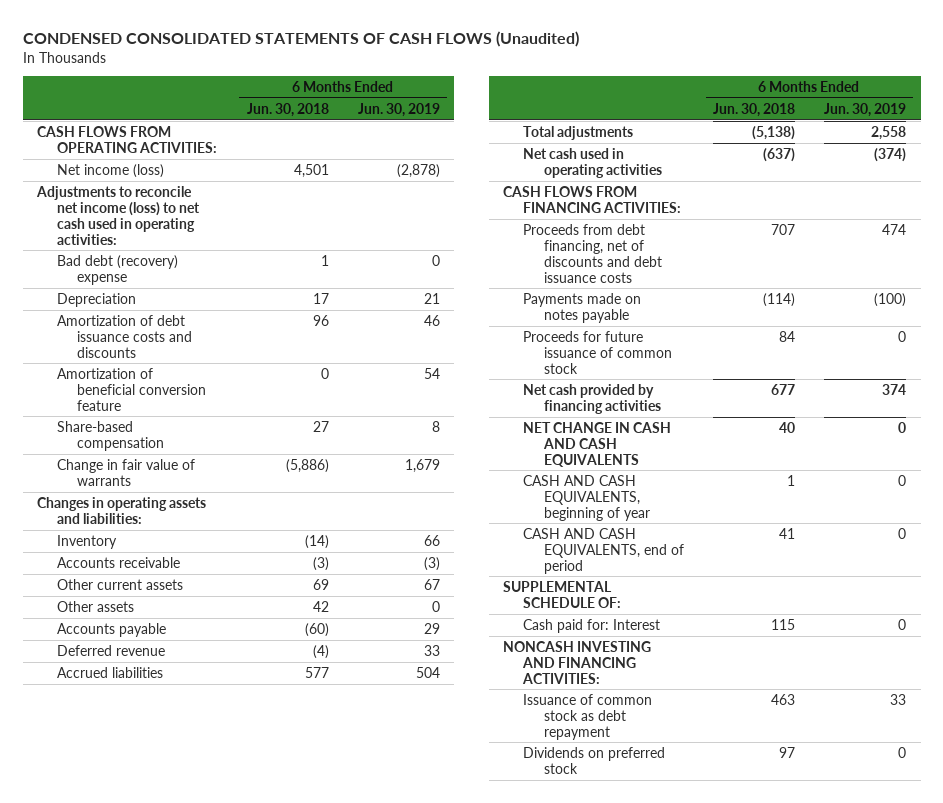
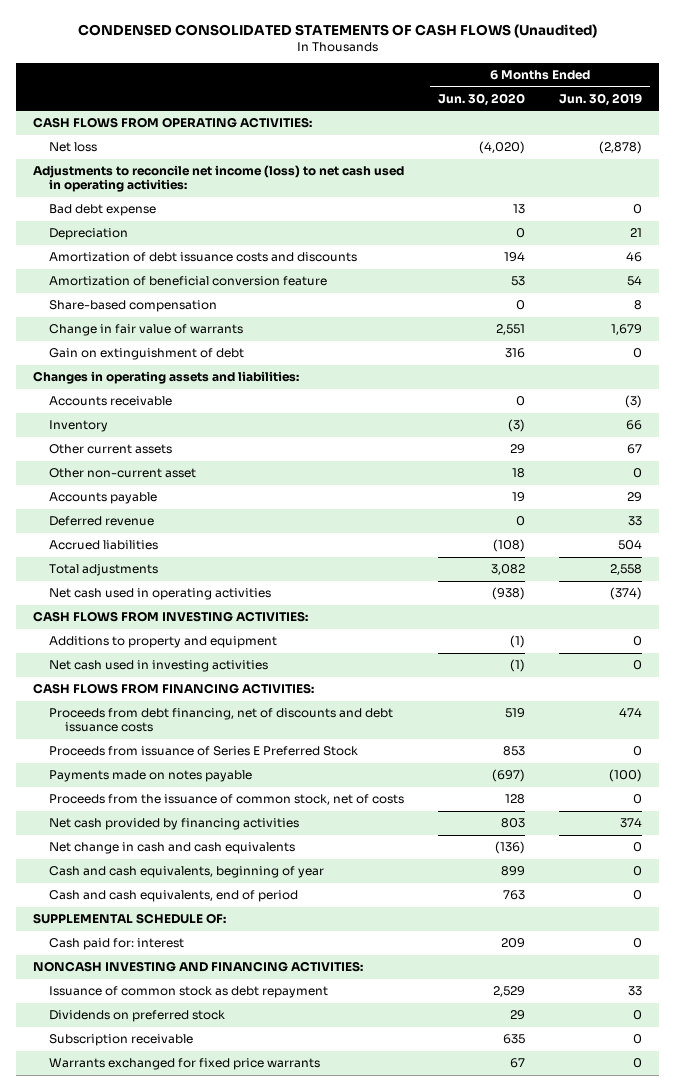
- | 6 Months Ended Jun. 30, 2018 | 6 Months Ended Jun. 30, 2019
+ | 6 Months Ended Jun. 30, 2020 | 6 Months Ended Jun. 30, 2019
- Net income (loss) | 4,501 | (2,878)
+ Net loss | (4,020) | (2,878)
- Bad debt (recovery) expense | 1 | 0
+ Bad debt expense | 13 | 0
+ Gain on extinguishment of debt | 316 | 0
moved down: Inventory | (3) | 66
- Other assets | 42 | 0
+ Other non-current asset | 18 | 0
+ CASH FLOWS FROM INVESTING ACTIVITIES:
+ Additions to property and equipment | (1) | 0
+ Net cash used in investing activities | (1) | 0
+ Proceeds from issuance of Series E Preferred Stock | 853 | 0
- Proceeds for future issuance of common stock | 84 | 0
+ Proceeds from the issuance of common stock, net of costs | 128 | 0
- NET CHANGE IN CASH AND CASH EQUIVALENTS | 40 | 0
- CASH AND CASH EQUIVALENTS, beginning of year | 1 | 0
- CASH AND CASH EQUIVALENTS, end of period | 41 | 0
+ Net change in cash and cash equivalents | (136) | 0
+ Cash and cash equivalents, beginning of year | 899 | 0
+ Cash and cash equivalents, end of period | 763 | 0
- Cash paid for: Interest | 115 | 0
+ Cash paid for: interest | 209 | 0
+ Subscription receivable | 635 | 0
+ Warrants exchanged for fixed price warrants | 67 | 0

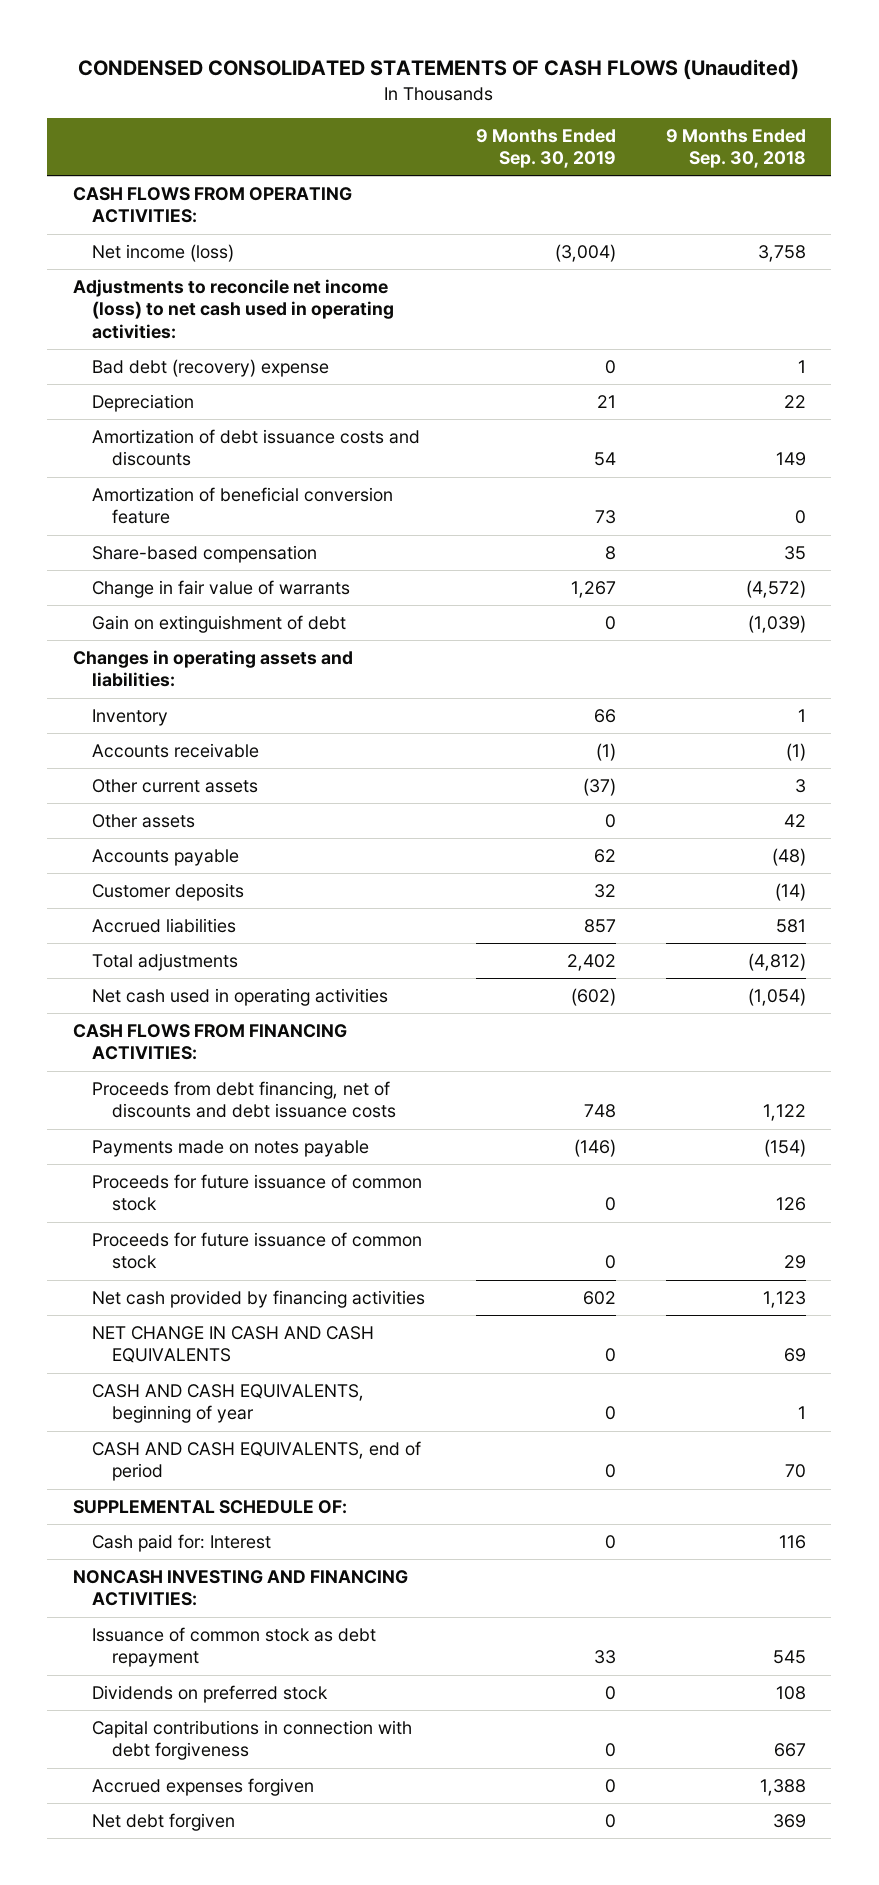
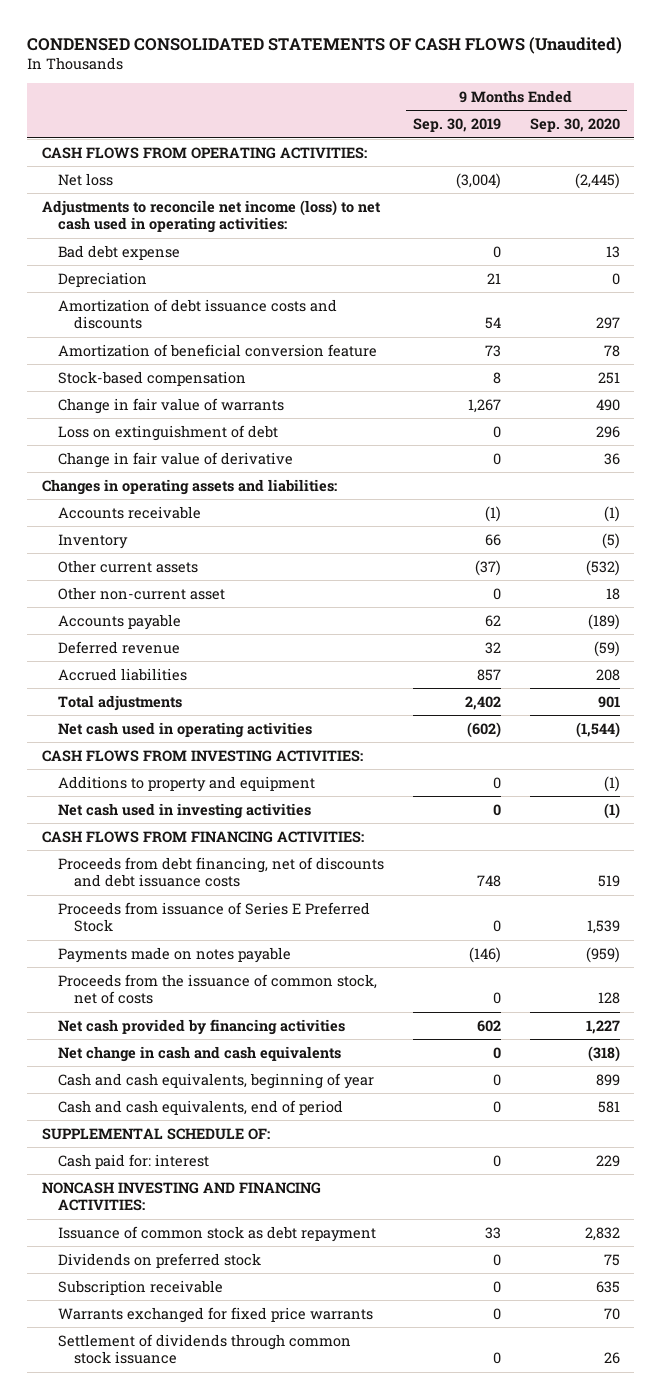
- | 9 Months Ended Sep. 30, 2019 | 9 Months Ended Sep. 30, 2018
+ | 9 Months Ended Sep. 30, 2019 | 9 Months Ended Sep. 30, 2020
- Net income (loss) | (3,004) | 3,758
+ Net loss | (3,004) | (2,445)
- Bad debt (recovery) expense | 0 | 1
+ Bad debt expense | 0 | 13
- Share-based compensation | 8 | 35
+ Stock-based compensation | 8 | 251
- Gain on extinguishment of debt | 0 | (1,039)
+ Loss on extinguishment of debt | 0 | 296
+ Change in fair value of derivative | 0 | 36
moved down: Inventory | 66 | (5)
- Other assets | 0 | 42
+ Other non-current asset | 0 | 18
- Customer deposits | 32 | (14)
+ Deferred revenue | 32 | (59)
+ CASH FLOWS FROM INVESTING ACTIVITIES:
+ Additions to property and equipment | 0 | (1)
+ Net cash used in investing activities | 0 | (1)
+ Proceeds from issuance of Series E Preferred Stock | 0 | 1,539
- Proceeds for future issuance of common stock | 0 | 126
- Proceeds for future issuance of common stock | 0 | 29
+ Proceeds from the issuance of common stock, net of costs | 0 | 128
- NET CHANGE IN CASH AND CASH EQUIVALENTS | 0 | 69
- CASH AND CASH EQUIVALENTS, beginning of year | 0 | 1
- CASH AND CASH EQUIVALENTS, end of period | 0 | 70
+ Net change in cash and cash equivalents | 0 | (318)
+ Cash and cash equivalents, beginning of year | 0 | 899
+ Cash and cash equivalents, end of period | 0 | 581
- Cash paid for: Interest | 0 | 116
+ Cash paid for: interest | 0 | 229
- Capital contributions in connection with debt forgiveness | 0 | 667
- Accrued expenses forgiven | 0 | 1,388
- Net debt forgiven | 0 | 369
+ Subscription receivable | 0 | 635
+ Warrants exchanged for fixed price warrants | 0 | 70
+ Settlement of dividends through common stock issuance | 0 | 26

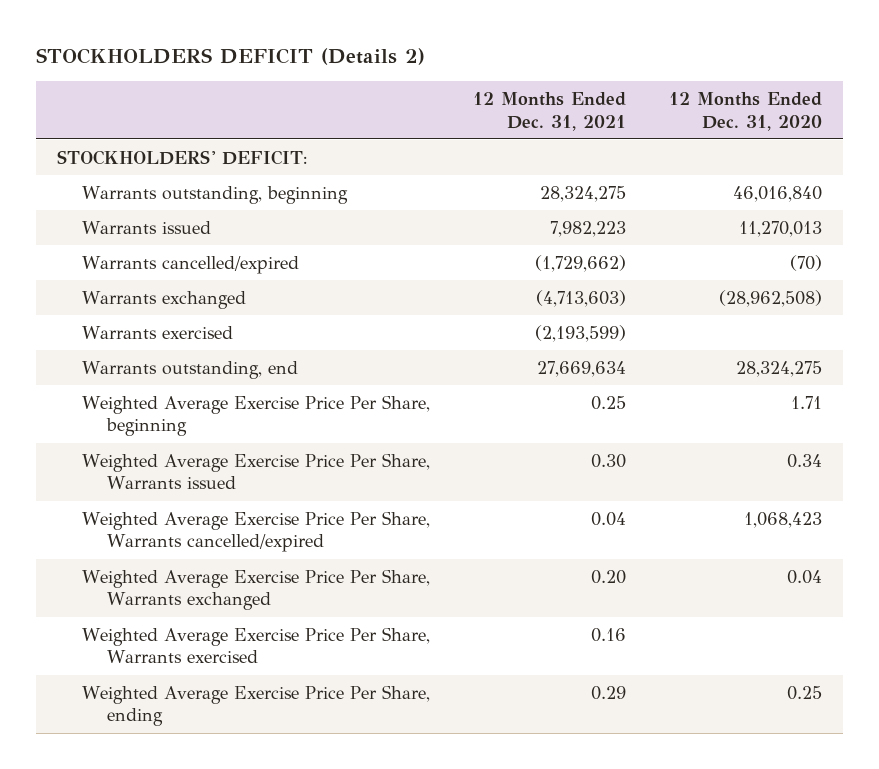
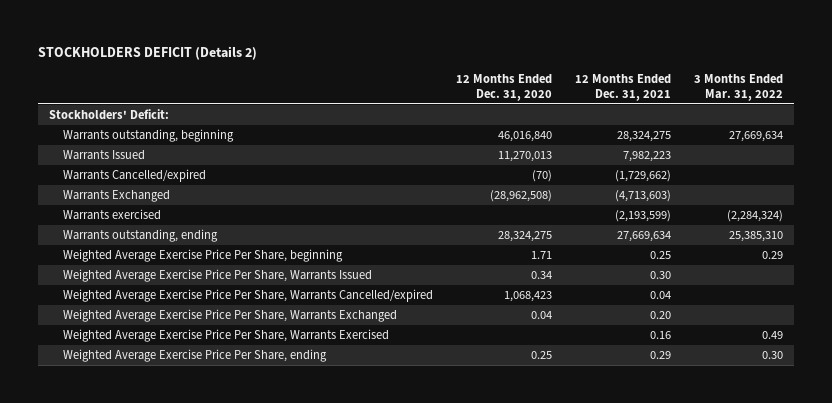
- | 12 Months Ended Dec. 31, 2021 | 12 Months Ended Dec. 31, 2020
+ | 12 Months Ended Dec. 31, 2020 | 12 Months Ended Dec. 31, 2021 | 3 Months Ended Mar. 31, 2022
- STOCKHOLDERS' DEFICIT:
+ Stockholders' Deficit:
- Warrants issued | 7,982,223 | 11,270,013
- Warrants cancelled/expired | (1,729,662) | (70)
- Warrants exchanged | (4,713,603) | (28,962,508)
+ Warrants Issued | 11,270,013 | 7,982,223 |
+ Warrants Cancelled/expired | (70) | (1,729,662) |
+ Warrants Exchanged | (28,962,508) | (4,713,603) |
- Warrants outstanding, end | 27,669,634 | 28,324,275
+ Warrants outstanding, ending | 28,324,275 | 27,669,634 | 25,385,310
- Weighted Average Exercise Price Per Share, Warrants issued | 0.30 | 0.34
- Weighted Average Exercise Price Per Share, Warrants cancelled/expired | 0.04 | 1,068,423
- Weighted Average Exercise Price Per Share, Warrants exchanged | 0.20 | 0.04
- Weighted Average Exercise Price Per Share, Warrants exercised | 0.16 |
+ Weighted Average Exercise Price Per Share, Warrants Issued | 0.34 | 0.30 |
+ Weighted Average Exercise Price Per Share, Warrants Cancelled/expired | 1,068,423 | 0.04 |
+ Weighted Average Exercise Price Per Share, Warrants Exchanged | 0.04 | 0.20 |
+ Weighted Average Exercise Price Per Share, Warrants Exercised | | 0.16 | 0.49

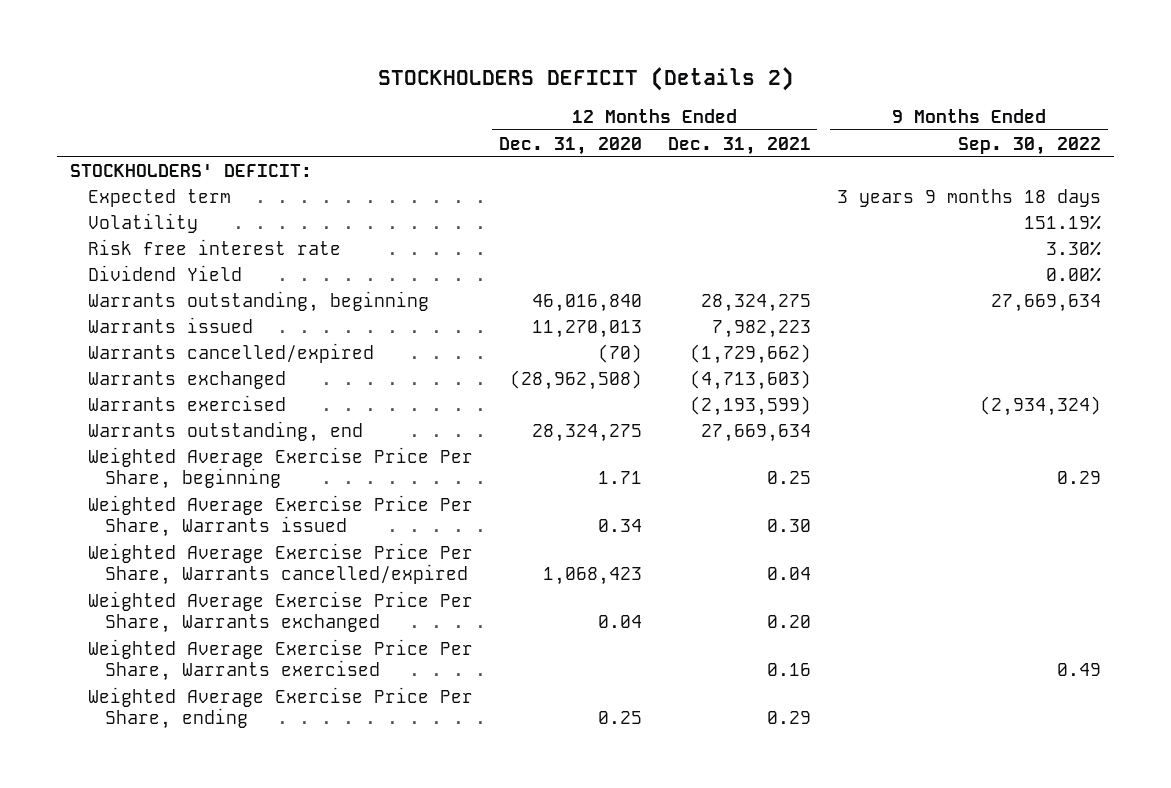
- | 12 Months Ended Dec. 31, 2020 | 12 Months Ended Dec. 31, 2021 | 3 Months Ended Mar. 31, 2022
+ | 12 Months Ended Dec. 31, 2020 | 12 Months Ended Dec. 31, 2021 | 9 Months Ended Sep. 30, 2022
- Stockholders' Deficit:
+ STOCKHOLDERS' DEFICIT:
+ Expected term | | | 3 years 9 months 18 days
+ Volatility | | | 151.19%
+ Risk free interest rate | | | 3.30%
+ Dividend Yield | | | 0.00%
- Warrants Issued | 11,270,013 | 7,982,223 |
- Warrants Cancelled/expired | (70) | (1,729,662) |
- Warrants Exchanged | (28,962,508) | (4,713,603) |
+ Warrants issued | 11,270,013 | 7,982,223 |
+ Warrants cancelled/expired | (70) | (1,729,662) |
+ Warrants exchanged | (28,962,508) | (4,713,603) |
- Warrants outstanding, ending | 28,324,275 | 27,669,634 | 25,385,310
+ Warrants outstanding, end | 28,324,275 | 27,669,634 |
- Weighted Average Exercise Price Per Share, Warrants Issued | 0.34 | 0.30 |
- Weighted Average Exercise Price Per Share, Warrants Cancelled/expired | 1,068,423 | 0.04 |
- Weighted Average Exercise Price Per Share, Warrants Exchanged | 0.04 | 0.20 |
- Weighted Average Exercise Price Per Share, Warrants Exercised | | 0.16 | 0.49
+ Weighted Average Exercise Price Per Share, Warrants issued | 0.34 | 0.30 |
+ Weighted Average Exercise Price Per Share, Warrants cancelled/expired | 1,068,423 | 0.04 |
+ Weighted Average Exercise Price Per Share, Warrants exchanged | 0.04 | 0.20 |
+ Weighted Average Exercise Price Per Share, Warrants exercised | | 0.16 | 0.49

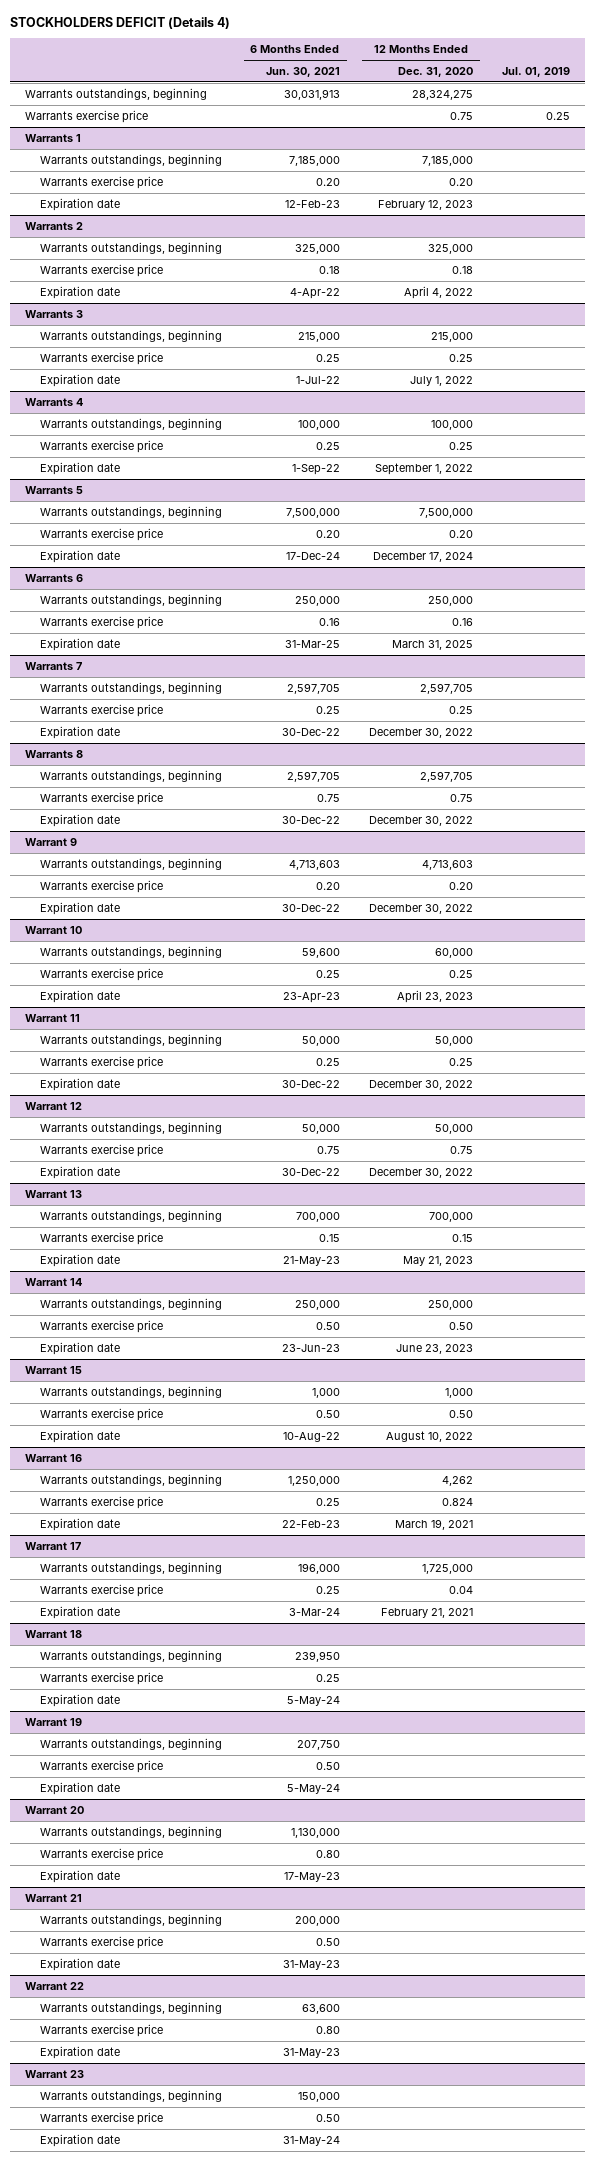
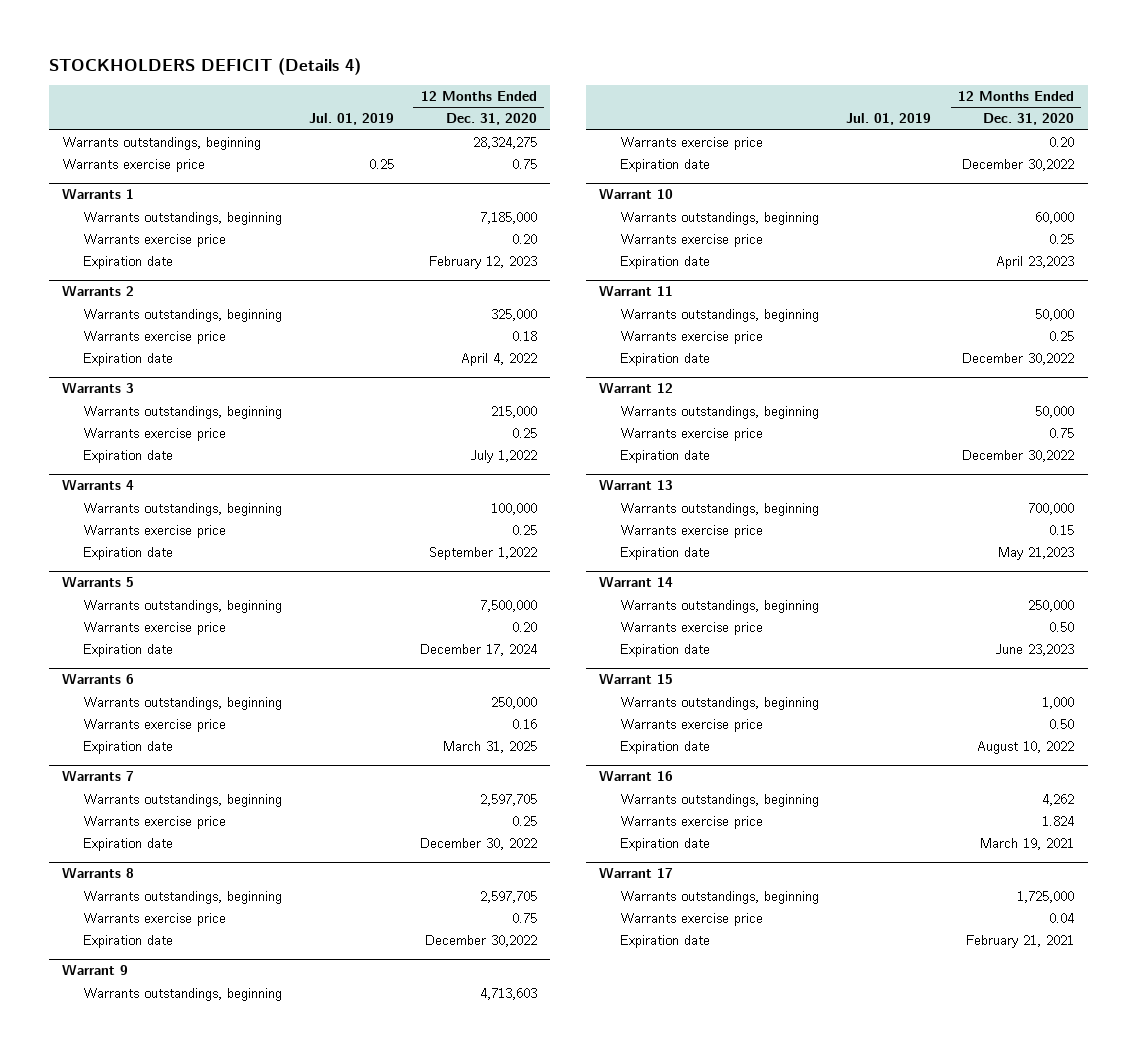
- | 6 Months Ended Jun. 30, 2021 | 12 Months Ended Dec. 31, 2020 | Jul. 01, 2019
+ | Jul. 01, 2019 | 12 Months Ended Dec. 31, 2020
@ Warrants 3
- Expiration date | 1-Jul-22 | July 1, 2022 |
+ Expiration date | | July 1,2022
@ Warrants 4
- Expiration date | 1-Sep-22 | September 1, 2022 |
+ Expiration date | | September 1,2022
@ Warrants 8
- Expiration date | 30-Dec-22 | December 30, 2022 |
+ Expiration date | | December 30,2022
@ Warrant 9
- Expiration date | 30-Dec-22 | December 30, 2022 |
+ Expiration date | | December 30,2022
@ Warrant 10
- Expiration date | 23-Apr-23 | April 23, 2023 |
+ Expiration date | | April 23,2023
@ Warrant 11
- Expiration date | 30-Dec-22 | December 30, 2022 |
+ Expiration date | | December 30,2022
@ Warrant 12
- Expiration date | 30-Dec-22 | December 30, 2022 |
+ Expiration date | | December 30,2022
@ Warrant 13
- Expiration date | 21-May-23 | May 21, 2023 |
+ Expiration date | | May 21,2023
@ Warrant 14
- Expiration date | 23-Jun-23 | June 23, 2023 |
+ Expiration date | | June 23,2023
@ Warrant 16
- Warrants exercise price | 0.25 | 0.824 |
+ Warrants exercise price | | 1.824
- Warrant 18
- Warrants outstandings, beginning | 239,950 | |
- Warrants exercise price | 0.25 | |
- Expiration date | 5-May-24 | |
- Warrant 19
- Warrants outstandings, beginning | 207,750 | |
- Warrants exercise price | 0.50 | |
- Expiration date | 5-May-24 | |
- Warrant 20
- Warrants outstandings, beginning | 1,130,000 | |
- Warrants exercise price | 0.80 | |
- Expiration date | 17-May-23 | |
- Warrant 21
- Warrants outstandings, beginning | 200,000 | |
- Warrants exercise price | 0.50 | |
- Expiration date | 31-May-23 | |
- Warrant 22
- Warrants outstandings, beginning | 63,600 | |
- Warrants exercise price | 0.80 | |
- Expiration date | 31-May-23 | |
- Warrant 23
- Warrants outstandings, beginning | 150,000 | |
- Warrants exercise price | 0.50 | |
- Expiration date | 31-May-24 | |

